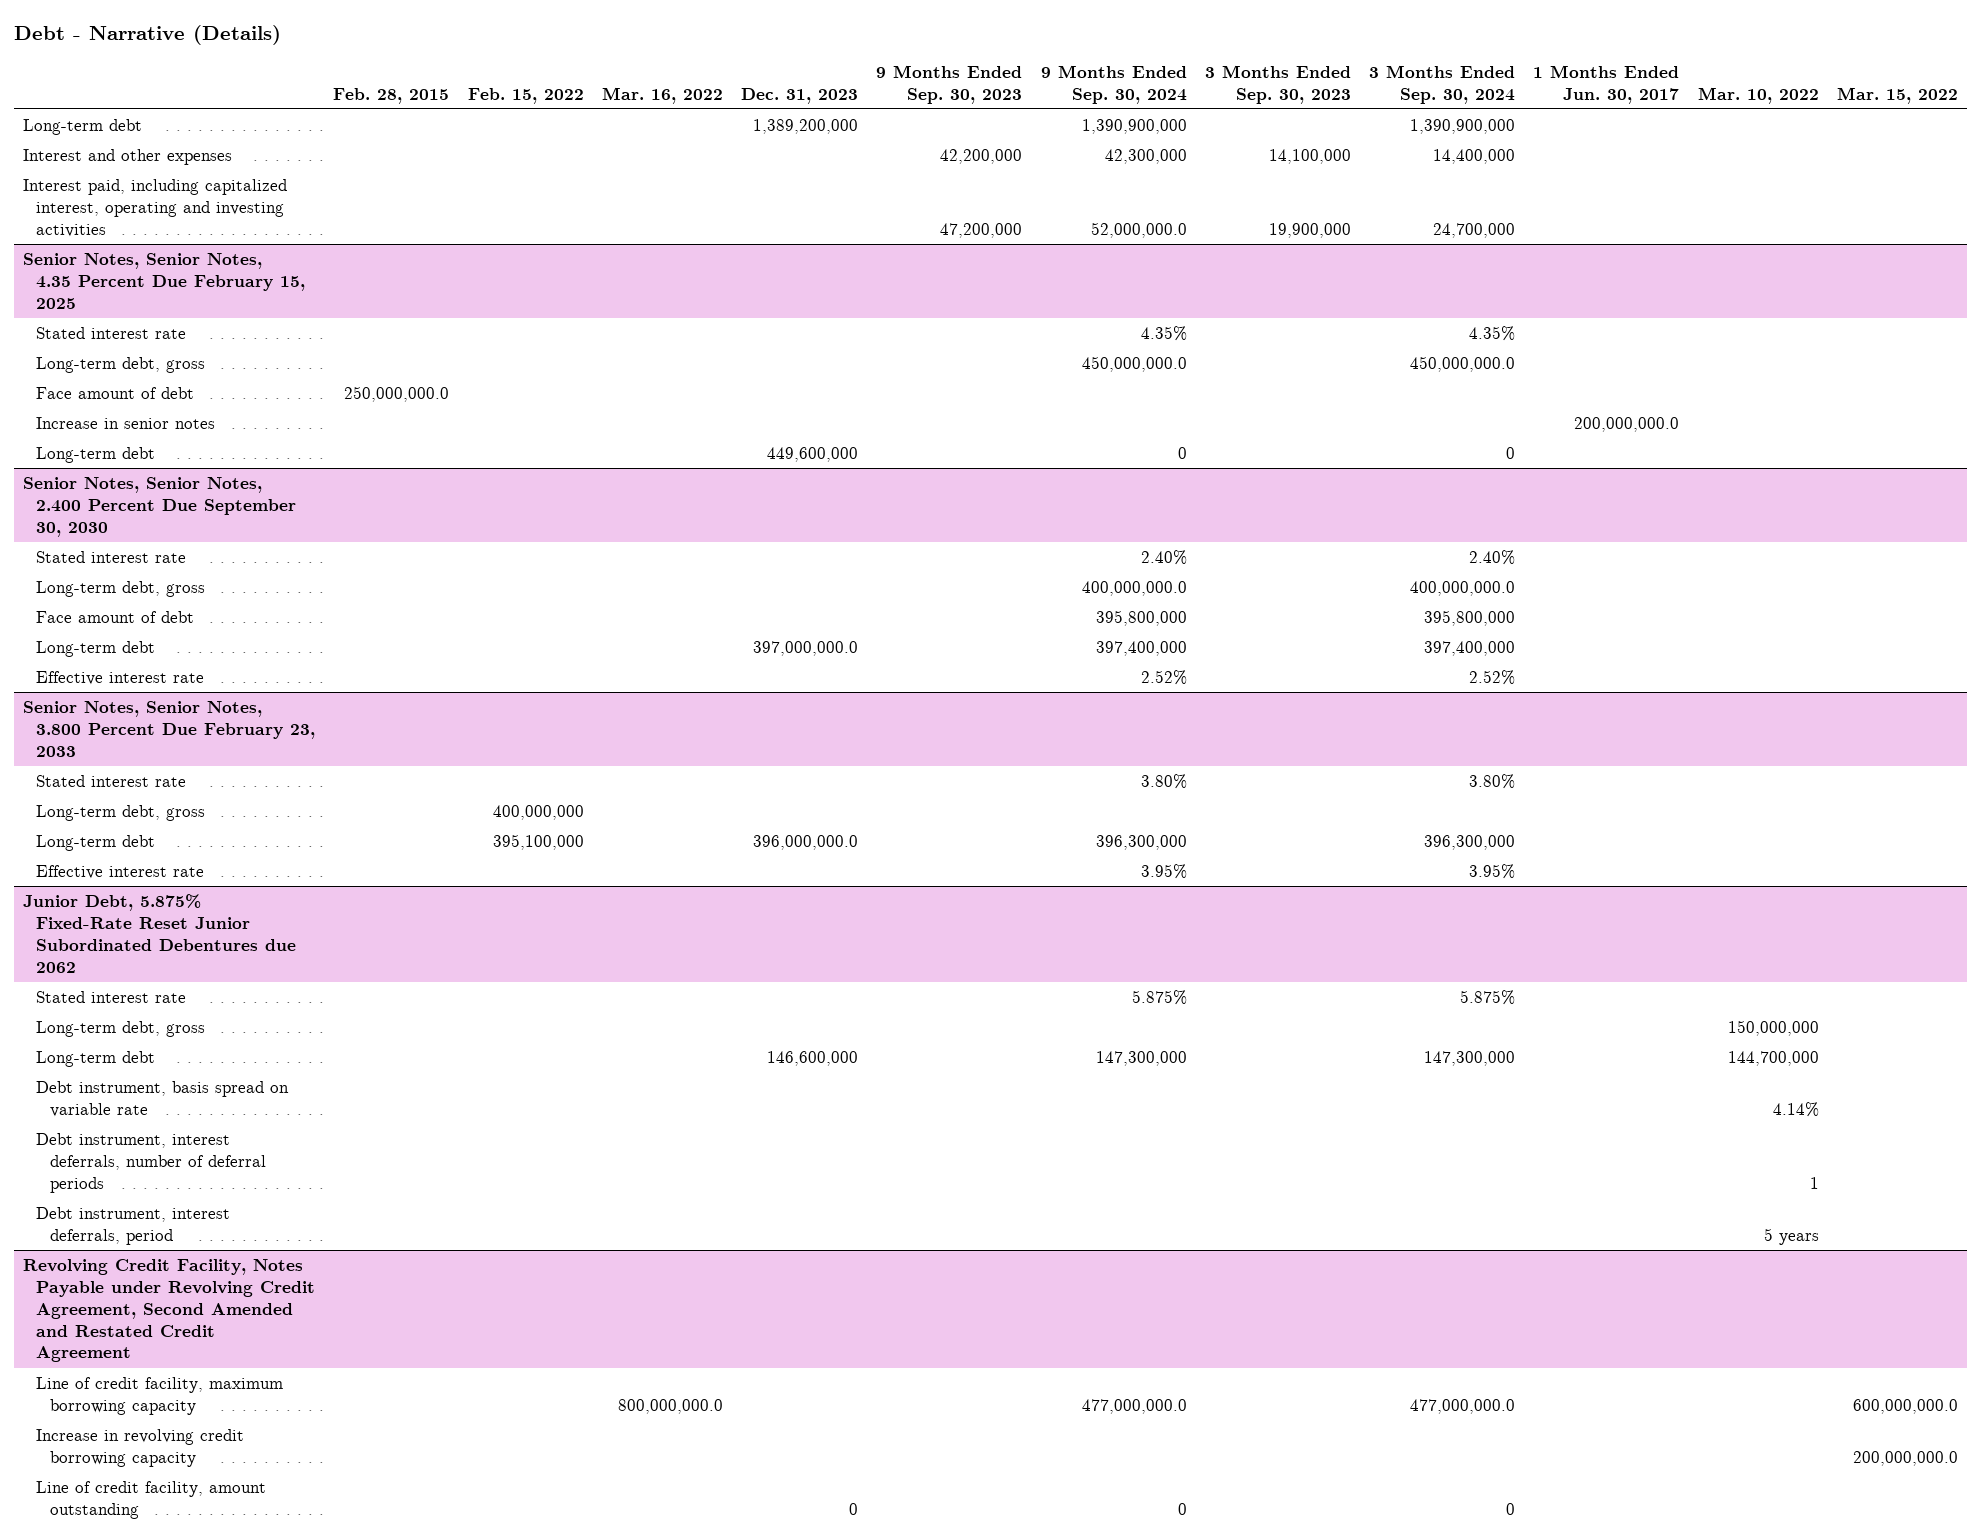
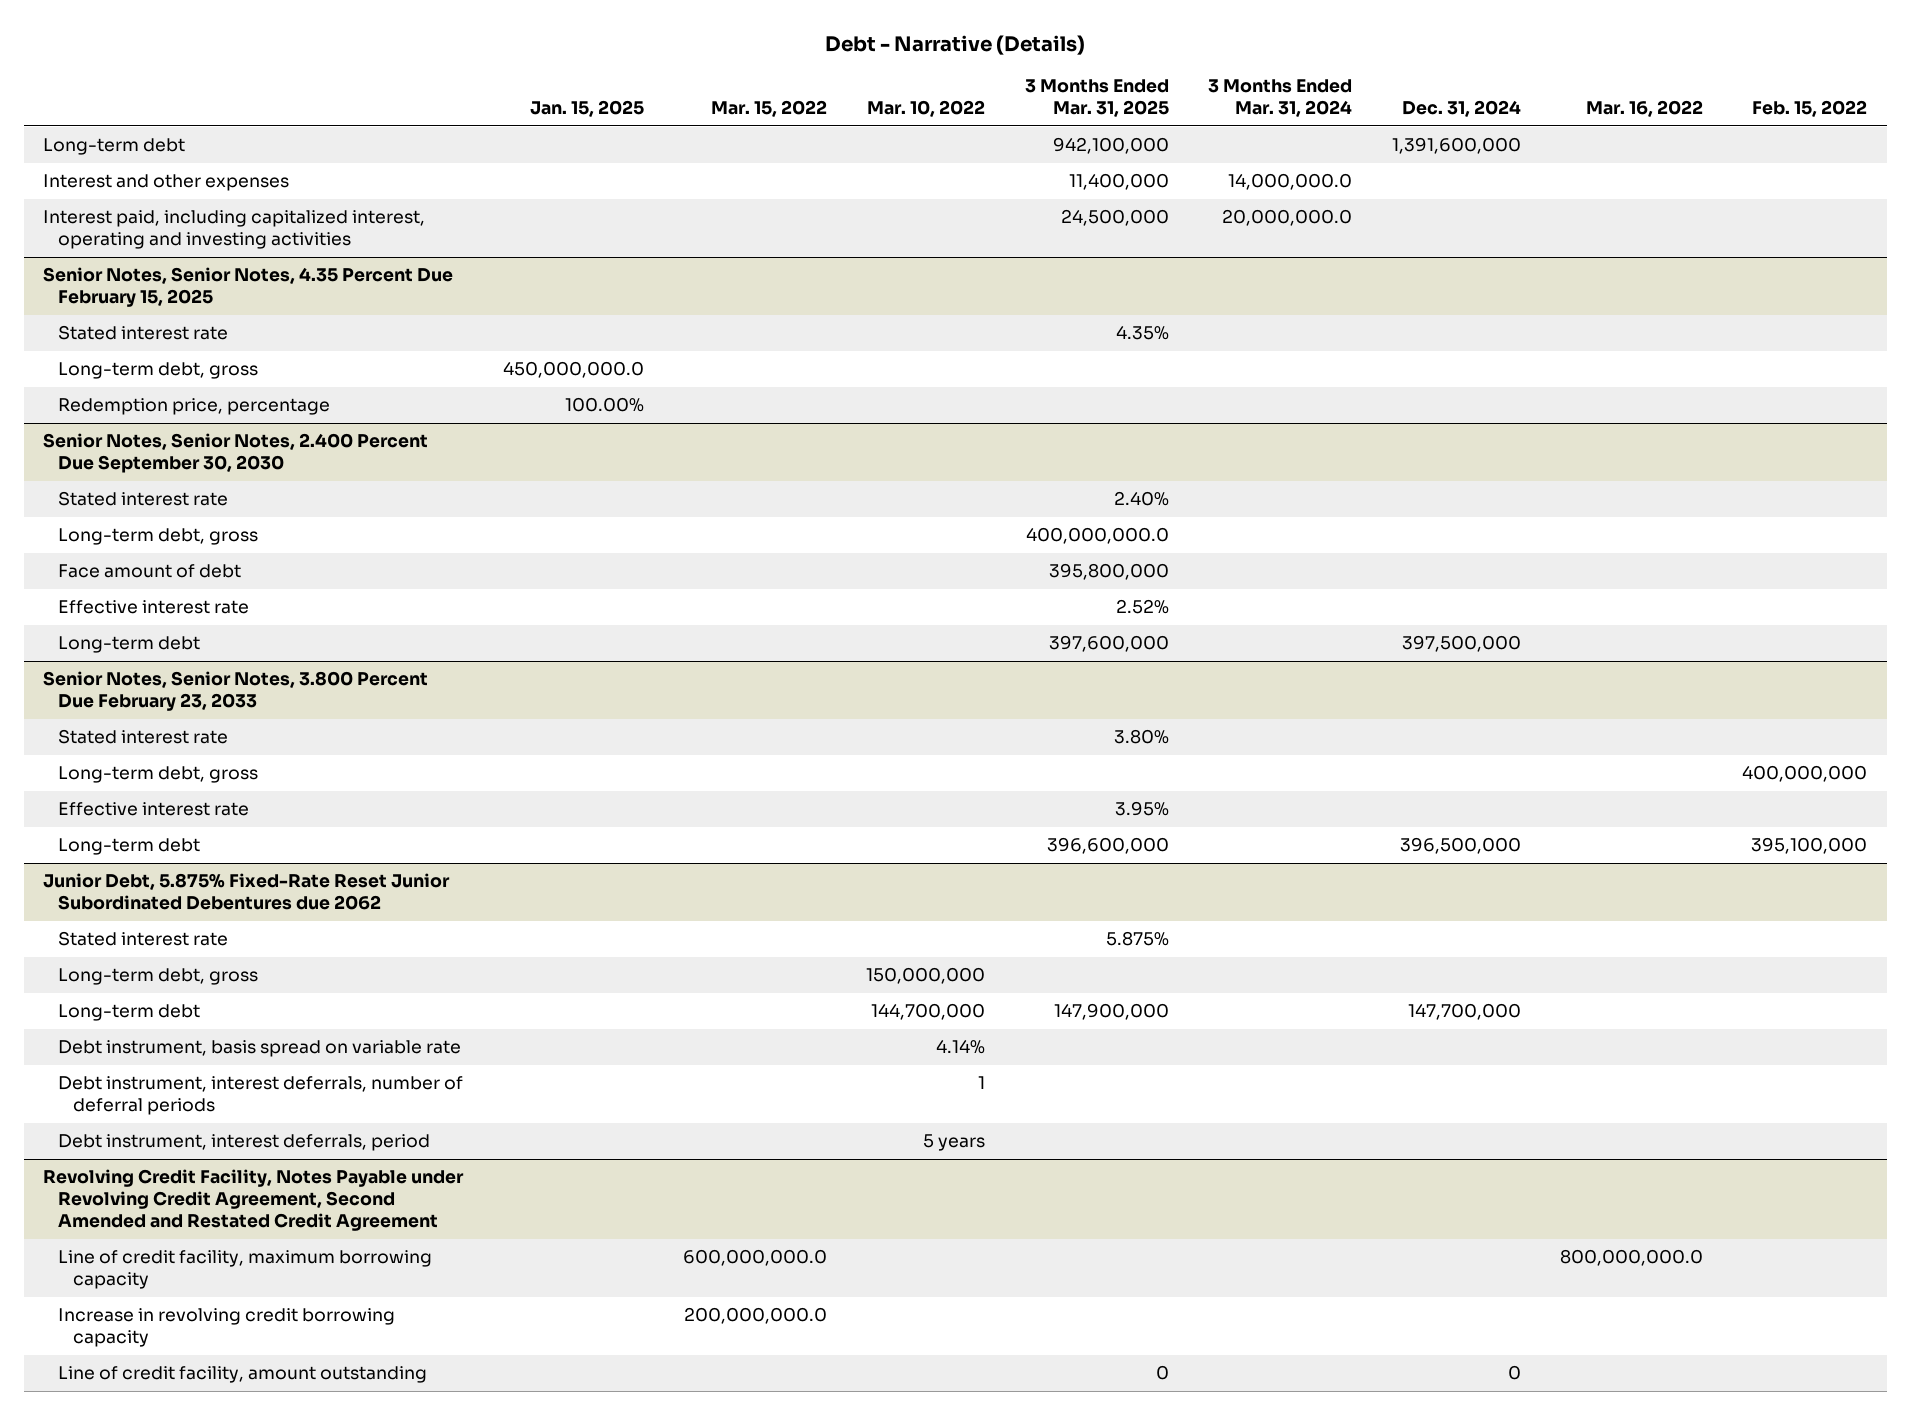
- | Feb. 28, 2015 | Feb. 15, 2022 | Mar. 16, 2022 | Dec. 31, 2023 | 9 Months Ended Sep. 30, 2023 | 9 Months Ended Sep. 30, 2024 | 3 Months Ended Sep. 30, 2023 | 3 Months Ended Sep. 30, 2024 | 1 Months Ended Jun. 30, 2017 | Mar. 10, 2022 | Mar. 15, 2022
+ | Jan. 15, 2025 | Mar. 15, 2022 | Mar. 10, 2022 | 3 Months Ended Mar. 31, 2025 | 3 Months Ended Mar. 31, 2024 | Dec. 31, 2024 | Mar. 16, 2022 | Feb. 15, 2022
@ Senior Notes, Senior Notes, 4.35 Percent Due February 15, 2025
- Face amount of debt | 250,000,000.0 | | | | | | | | | |
- Increase in senior notes | | | | | | | | | 200,000,000.0 | |
- Long-term debt | | | | 449,600,000 | | 0 | | 0 | | |
+ Redemption price, percentage | 100.00% | | | | | | |
@ Senior Notes, Senior Notes, 2.400 Percent Due September 30, 2030
moved down: Long-term debt | | | | 397,600,000 | | 397,500,000 | |
@ Senior Notes, Senior Notes, 3.800 Percent Due February 23, 2033
moved down: Long-term debt | | | | 396,600,000 | | 396,500,000 | | 395,100,000

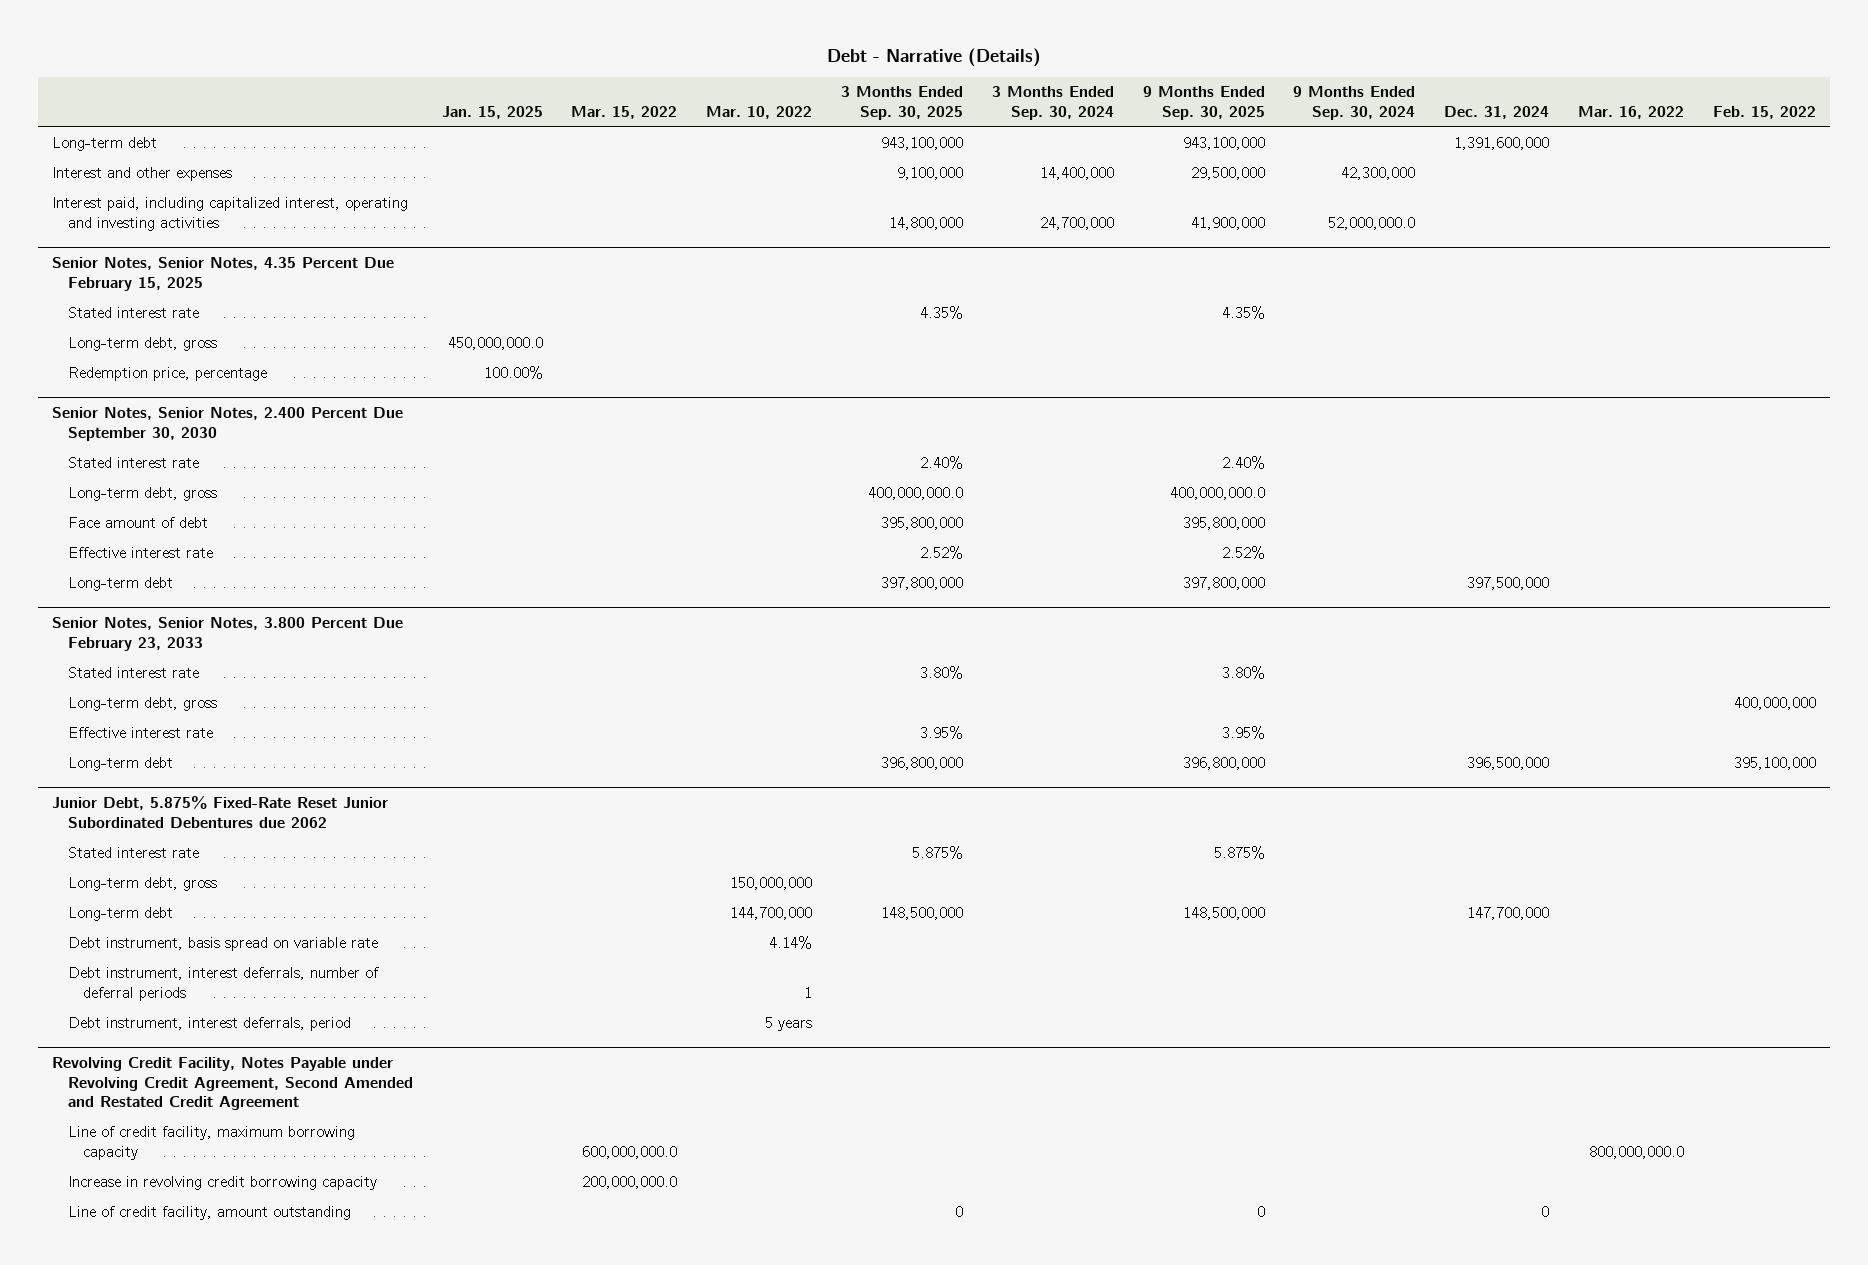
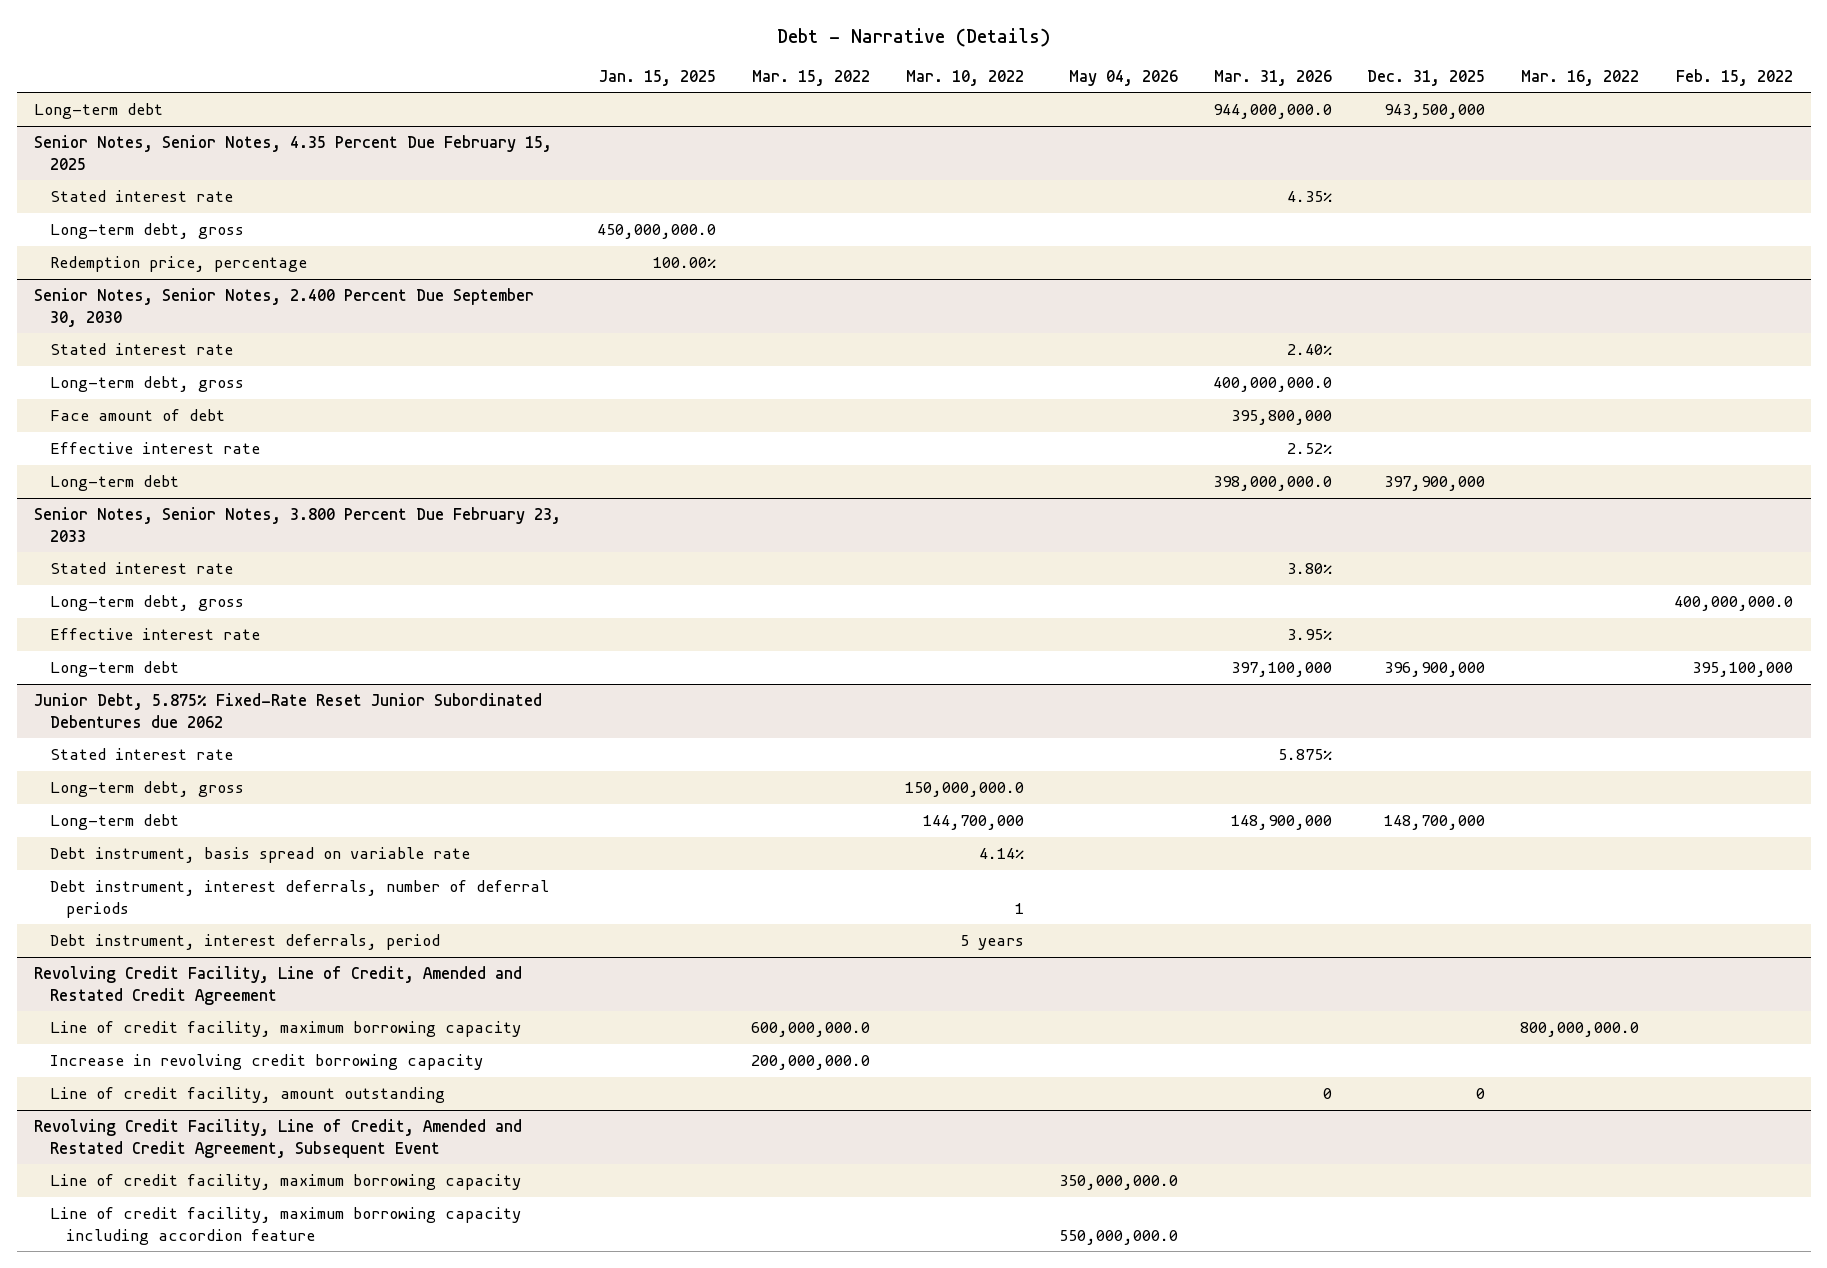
- | Jan. 15, 2025 | Mar. 15, 2022 | Mar. 10, 2022 | 3 Months Ended Sep. 30, 2025 | 3 Months Ended Sep. 30, 2024 | 9 Months Ended Sep. 30, 2025 | 9 Months Ended Sep. 30, 2024 | Dec. 31, 2024 | Mar. 16, 2022 | Feb. 15, 2022
+ | Jan. 15, 2025 | Mar. 15, 2022 | Mar. 10, 2022 | May 04, 2026 | Mar. 31, 2026 | Dec. 31, 2025 | Mar. 16, 2022 | Feb. 15, 2022
- Interest and other expenses | | | | 9,100,000 | 14,400,000 | 29,500,000 | 42,300,000 | | |
- Interest paid, including capitalized interest, operating and investing activities | | | | 14,800,000 | 24,700,000 | 41,900,000 | 52,000,000.0 | | |
@ Senior Notes, Senior Notes, 3.800 Percent Due February 23, 2033
- Long-term debt, gross | | | | | | | | | | 400,000,000
+ Long-term debt, gross | | | | | | | | 400,000,000.0
@ Junior Debt, 5.875% Fixed-Rate Reset Junior Subordinated Debentures due 2062
- Long-term debt, gross | | | 150,000,000 | | | | | | |
+ Long-term debt, gross | | | 150,000,000.0 | | | | |
- Revolving Credit Facility, Notes Payable under Revolving Credit Agreement, Second Amended and Restated Credit Agreement
+ Revolving Credit Facility, Line of Credit, Amended and Restated Credit Agreement
+ Revolving Credit Facility, Line of Credit, Amended and Restated Credit Agreement, Subsequent Event
+ Line of credit facility, maximum borrowing capacity | | | | 350,000,000.0 | | | |
+ Line of credit facility, maximum borrowing capacity including accordion feature | | | | 550,000,000.0 | | | |

